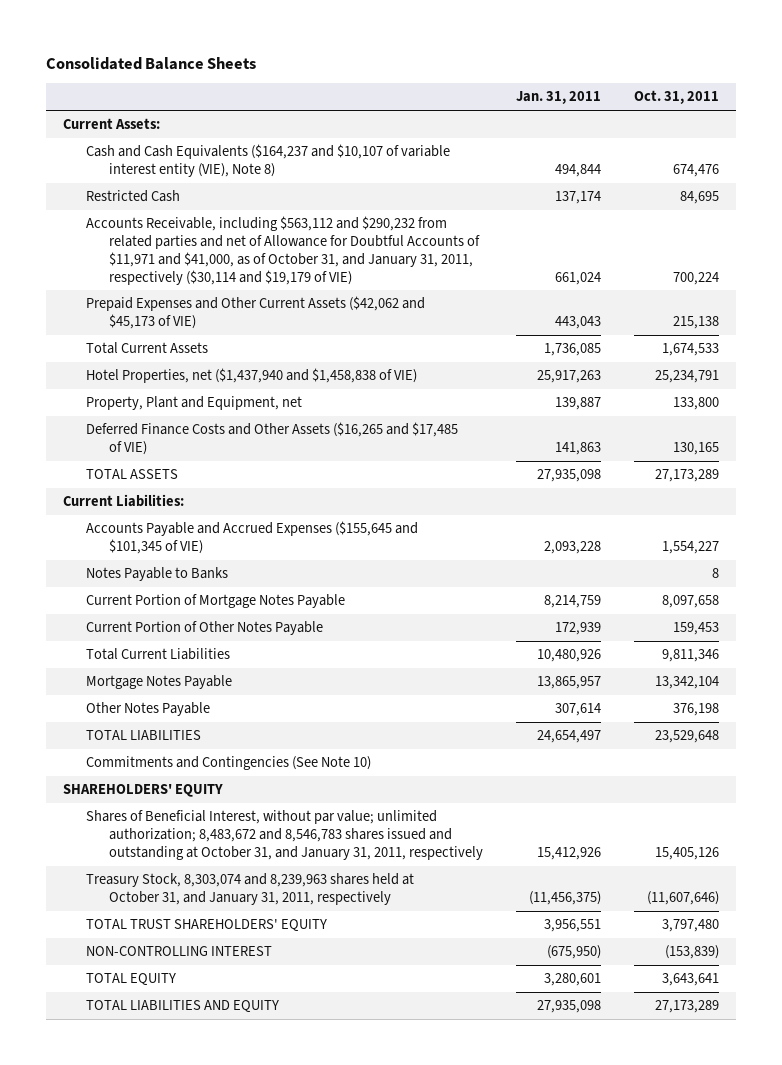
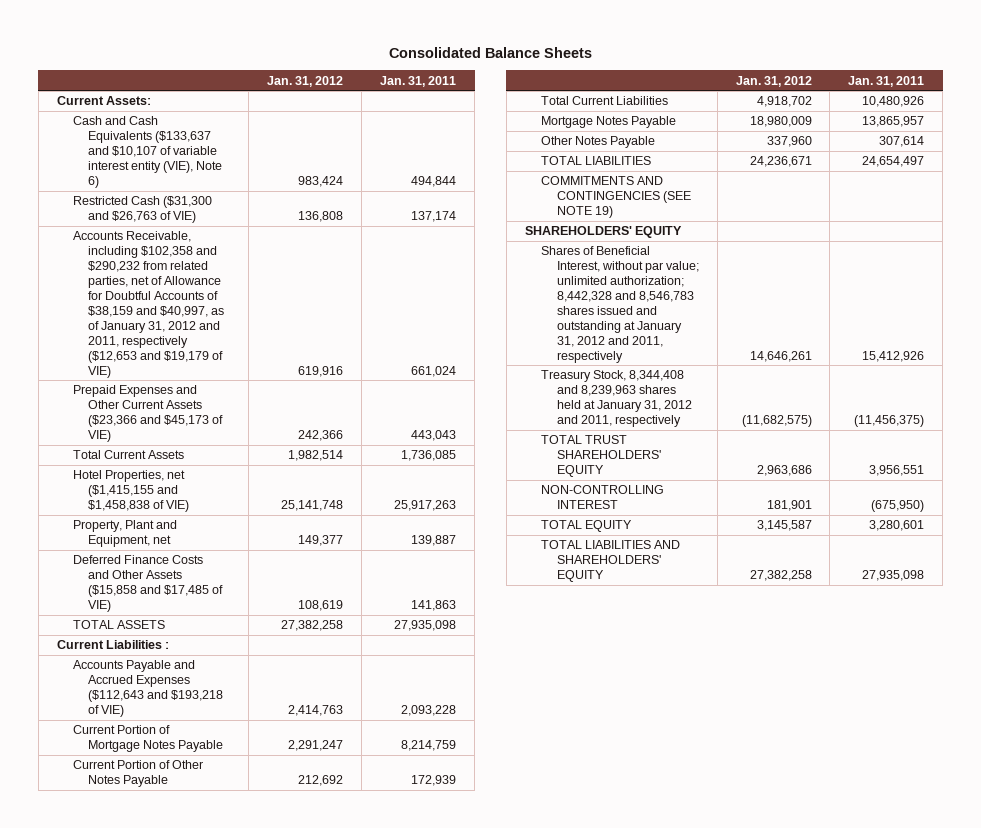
- | Jan. 31, 2011 | Oct. 31, 2011
+ | Jan. 31, 2012 | Jan. 31, 2011
- Cash and Cash Equivalents ($164,237 and $10,107 of variable interest entity (VIE), Note 8) | 494,844 | 674,476
- Restricted Cash | 137,174 | 84,695
- Accounts Receivable, including $563,112 and $290,232 from related parties and net of Allowance for Doubtful Accounts of $11,971 and $41,000, as of October 31, and January 31, 2011, respectively ($30,114 and $19,179 of VIE) | 661,024 | 700,224
- Prepaid Expenses and Other Current Assets ($42,062 and $45,173 of VIE) | 443,043 | 215,138
+ Cash and Cash Equivalents ($133,637 and $10,107 of variable interest entity (VIE), Note 6) | 983,424 | 494,844
+ Restricted Cash ($31,300 and $26,763 of VIE) | 136,808 | 137,174
+ Accounts Receivable, including $102,358 and $290,232 from related parties, net of Allowance for Doubtful Accounts of $38,159 and $40,997, as of January 31, 2012 and 2011, respectively ($12,653 and $19,179 of VIE) | 619,916 | 661,024
+ Prepaid Expenses and Other Current Assets ($23,366 and $45,173 of VIE) | 242,366 | 443,043
- Hotel Properties, net ($1,437,940 and $1,458,838 of VIE) | 25,917,263 | 25,234,791
+ Hotel Properties, net ($1,415,155 and $1,458,838 of VIE) | 25,141,748 | 25,917,263
- Deferred Finance Costs and Other Assets ($16,265 and $17,485 of VIE) | 141,863 | 130,165
+ Deferred Finance Costs and Other Assets ($15,858 and $17,485 of VIE) | 108,619 | 141,863
- Current Liabilities:
- Accounts Payable and Accrued Expenses ($155,645 and $101,345 of VIE) | 2,093,228 | 1,554,227
- Notes Payable to Banks | | 8
+ Current Liabilities :
+ Accounts Payable and Accrued Expenses ($112,643 and $193,218 of VIE) | 2,414,763 | 2,093,228
- Commitments and Contingencies (See Note 10)
+ COMMITMENTS AND CONTINGENCIES (SEE NOTE 19)
- Shares of Beneficial Interest, without par value; unlimited authorization; 8,483,672 and 8,546,783 shares issued and outstanding at October 31, and January 31, 2011, respectively | 15,412,926 | 15,405,126
- Treasury Stock, 8,303,074 and 8,239,963 shares held at October 31, and January 31, 2011, respectively | (11,456,375) | (11,607,646)
+ Shares of Beneficial Interest, without par value; unlimited authorization; 8,442,328 and 8,546,783 shares issued and outstanding at January 31, 2012 and 2011, respectively | 14,646,261 | 15,412,926
+ Treasury Stock, 8,344,408 and 8,239,963 shares held at January 31, 2012 and 2011, respectively | (11,682,575) | (11,456,375)
- TOTAL LIABILITIES AND EQUITY | 27,935,098 | 27,173,289
+ TOTAL LIABILITIES AND SHAREHOLDERS' EQUITY | 27,382,258 | 27,935,098

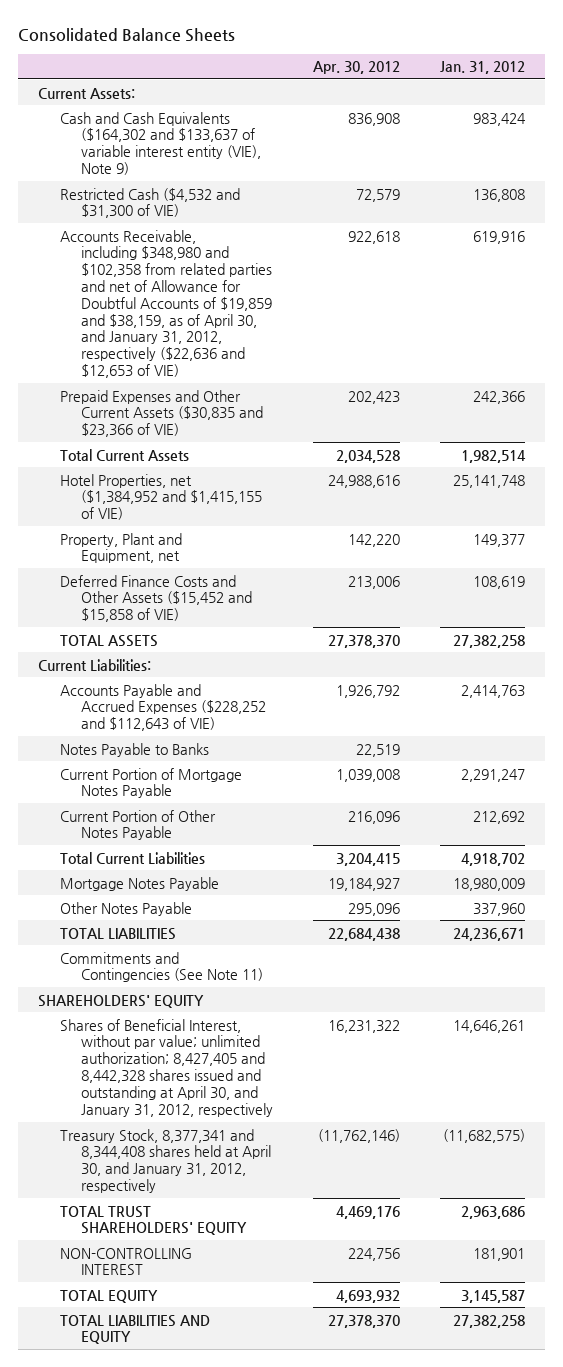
- | Jan. 31, 2012 | Jan. 31, 2011
+ | Apr. 30, 2012 | Jan. 31, 2012
- Cash and Cash Equivalents ($133,637 and $10,107 of variable interest entity (VIE), Note 6) | 983,424 | 494,844
- Restricted Cash ($31,300 and $26,763 of VIE) | 136,808 | 137,174
- Accounts Receivable, including $102,358 and $290,232 from related parties, net of Allowance for Doubtful Accounts of $38,159 and $40,997, as of January 31, 2012 and 2011, respectively ($12,653 and $19,179 of VIE) | 619,916 | 661,024
- Prepaid Expenses and Other Current Assets ($23,366 and $45,173 of VIE) | 242,366 | 443,043
+ Cash and Cash Equivalents ($164,302 and $133,637 of variable interest entity (VIE), Note 9) | 836,908 | 983,424
+ Restricted Cash ($4,532 and $31,300 of VIE) | 72,579 | 136,808
+ Accounts Receivable, including $348,980 and $102,358 from related parties and net of Allowance for Doubtful Accounts of $19,859 and $38,159, as of April 30, and January 31, 2012, respectively ($22,636 and $12,653 of VIE) | 922,618 | 619,916
+ Prepaid Expenses and Other Current Assets ($30,835 and $23,366 of VIE) | 202,423 | 242,366
- Hotel Properties, net ($1,415,155 and $1,458,838 of VIE) | 25,141,748 | 25,917,263
+ Hotel Properties, net ($1,384,952 and $1,415,155 of VIE) | 24,988,616 | 25,141,748
- Deferred Finance Costs and Other Assets ($15,858 and $17,485 of VIE) | 108,619 | 141,863
+ Deferred Finance Costs and Other Assets ($15,452 and $15,858 of VIE) | 213,006 | 108,619
- Current Liabilities :
- Accounts Payable and Accrued Expenses ($112,643 and $193,218 of VIE) | 2,414,763 | 2,093,228
+ Current Liabilities:
+ Accounts Payable and Accrued Expenses ($228,252 and $112,643 of VIE) | 1,926,792 | 2,414,763
+ Notes Payable to Banks | 22,519 |
- COMMITMENTS AND CONTINGENCIES (SEE NOTE 19)
+ Commitments and Contingencies (See Note 11)
- Shares of Beneficial Interest, without par value; unlimited authorization; 8,442,328 and 8,546,783 shares issued and outstanding at January 31, 2012 and 2011, respectively | 14,646,261 | 15,412,926
- Treasury Stock, 8,344,408 and 8,239,963 shares held at January 31, 2012 and 2011, respectively | (11,682,575) | (11,456,375)
+ Shares of Beneficial Interest, without par value; unlimited authorization; 8,427,405 and 8,442,328 shares issued and outstanding at April 30, and January 31, 2012, respectively | 16,231,322 | 14,646,261
+ Treasury Stock, 8,377,341 and 8,344,408 shares held at April 30, and January 31, 2012, respectively | (11,762,146) | (11,682,575)
- TOTAL LIABILITIES AND SHAREHOLDERS' EQUITY | 27,382,258 | 27,935,098
+ TOTAL LIABILITIES AND EQUITY | 27,378,370 | 27,382,258

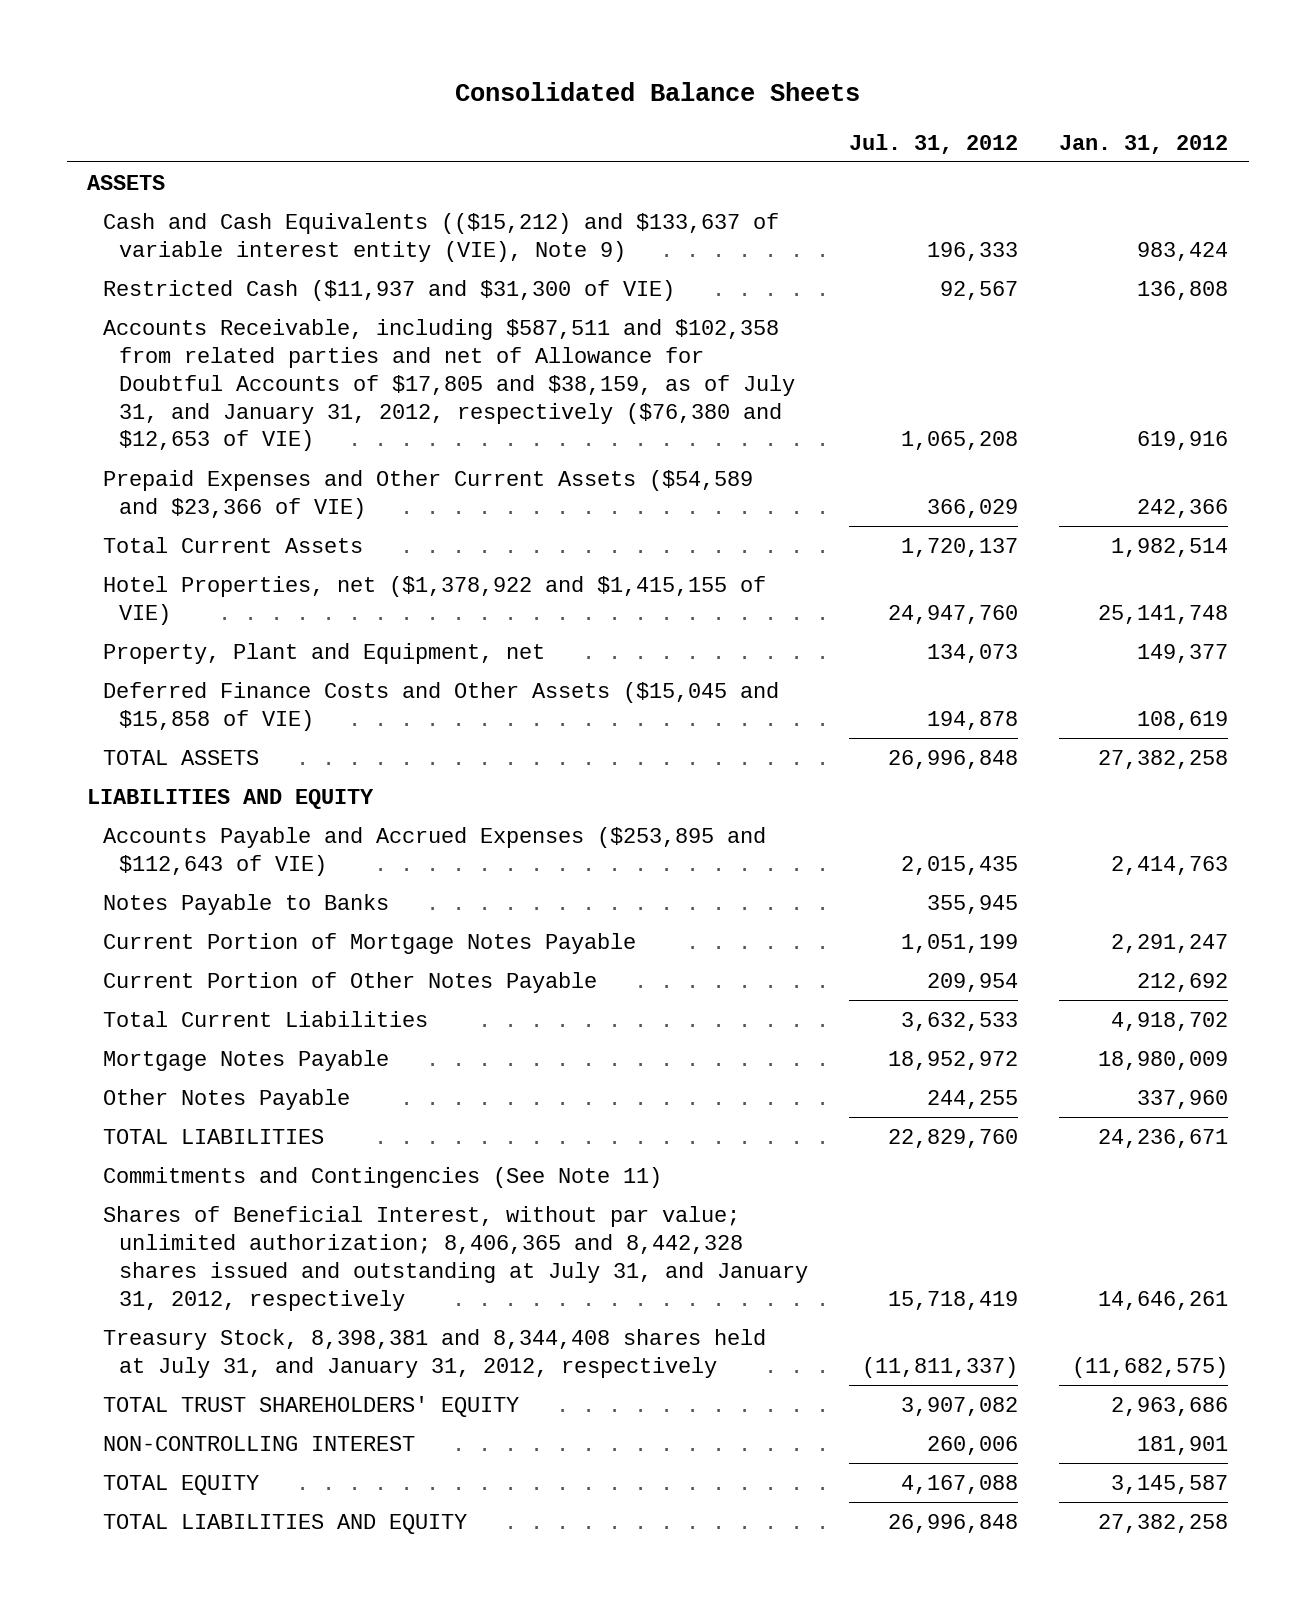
- | Apr. 30, 2012 | Jan. 31, 2012
+ | Jul. 31, 2012 | Jan. 31, 2012
- Current Assets:
- Cash and Cash Equivalents ($164,302 and $133,637 of variable interest entity (VIE), Note 9) | 836,908 | 983,424
- Restricted Cash ($4,532 and $31,300 of VIE) | 72,579 | 136,808
- Accounts Receivable, including $348,980 and $102,358 from related parties and net of Allowance for Doubtful Accounts of $19,859 and $38,159, as of April 30, and January 31, 2012, respectively ($22,636 and $12,653 of VIE) | 922,618 | 619,916
- Prepaid Expenses and Other Current Assets ($30,835 and $23,366 of VIE) | 202,423 | 242,366
+ ASSETS
+ Cash and Cash Equivalents (($15,212) and $133,637 of variable interest entity (VIE), Note 9) | 196,333 | 983,424
+ Restricted Cash ($11,937 and $31,300 of VIE) | 92,567 | 136,808
+ Accounts Receivable, including $587,511 and $102,358 from related parties and net of Allowance for Doubtful Accounts of $17,805 and $38,159, as of July 31, and January 31, 2012, respectively ($76,380 and $12,653 of VIE) | 1,065,208 | 619,916
+ Prepaid Expenses and Other Current Assets ($54,589 and $23,366 of VIE) | 366,029 | 242,366
- Hotel Properties, net ($1,384,952 and $1,415,155 of VIE) | 24,988,616 | 25,141,748
+ Hotel Properties, net ($1,378,922 and $1,415,155 of VIE) | 24,947,760 | 25,141,748
- Deferred Finance Costs and Other Assets ($15,452 and $15,858 of VIE) | 213,006 | 108,619
+ Deferred Finance Costs and Other Assets ($15,045 and $15,858 of VIE) | 194,878 | 108,619
- Current Liabilities:
- Accounts Payable and Accrued Expenses ($228,252 and $112,643 of VIE) | 1,926,792 | 2,414,763
+ LIABILITIES AND EQUITY
+ Accounts Payable and Accrued Expenses ($253,895 and $112,643 of VIE) | 2,015,435 | 2,414,763
- SHAREHOLDERS' EQUITY
- Shares of Beneficial Interest, without par value; unlimited authorization; 8,427,405 and 8,442,328 shares issued and outstanding at April 30, and January 31, 2012, respectively | 16,231,322 | 14,646,261
- Treasury Stock, 8,377,341 and 8,344,408 shares held at April 30, and January 31, 2012, respectively | (11,762,146) | (11,682,575)
+ Shares of Beneficial Interest, without par value; unlimited authorization; 8,406,365 and 8,442,328 shares issued and outstanding at July 31, and January 31, 2012, respectively | 15,718,419 | 14,646,261
+ Treasury Stock, 8,398,381 and 8,344,408 shares held at July 31, and January 31, 2012, respectively | (11,811,337) | (11,682,575)

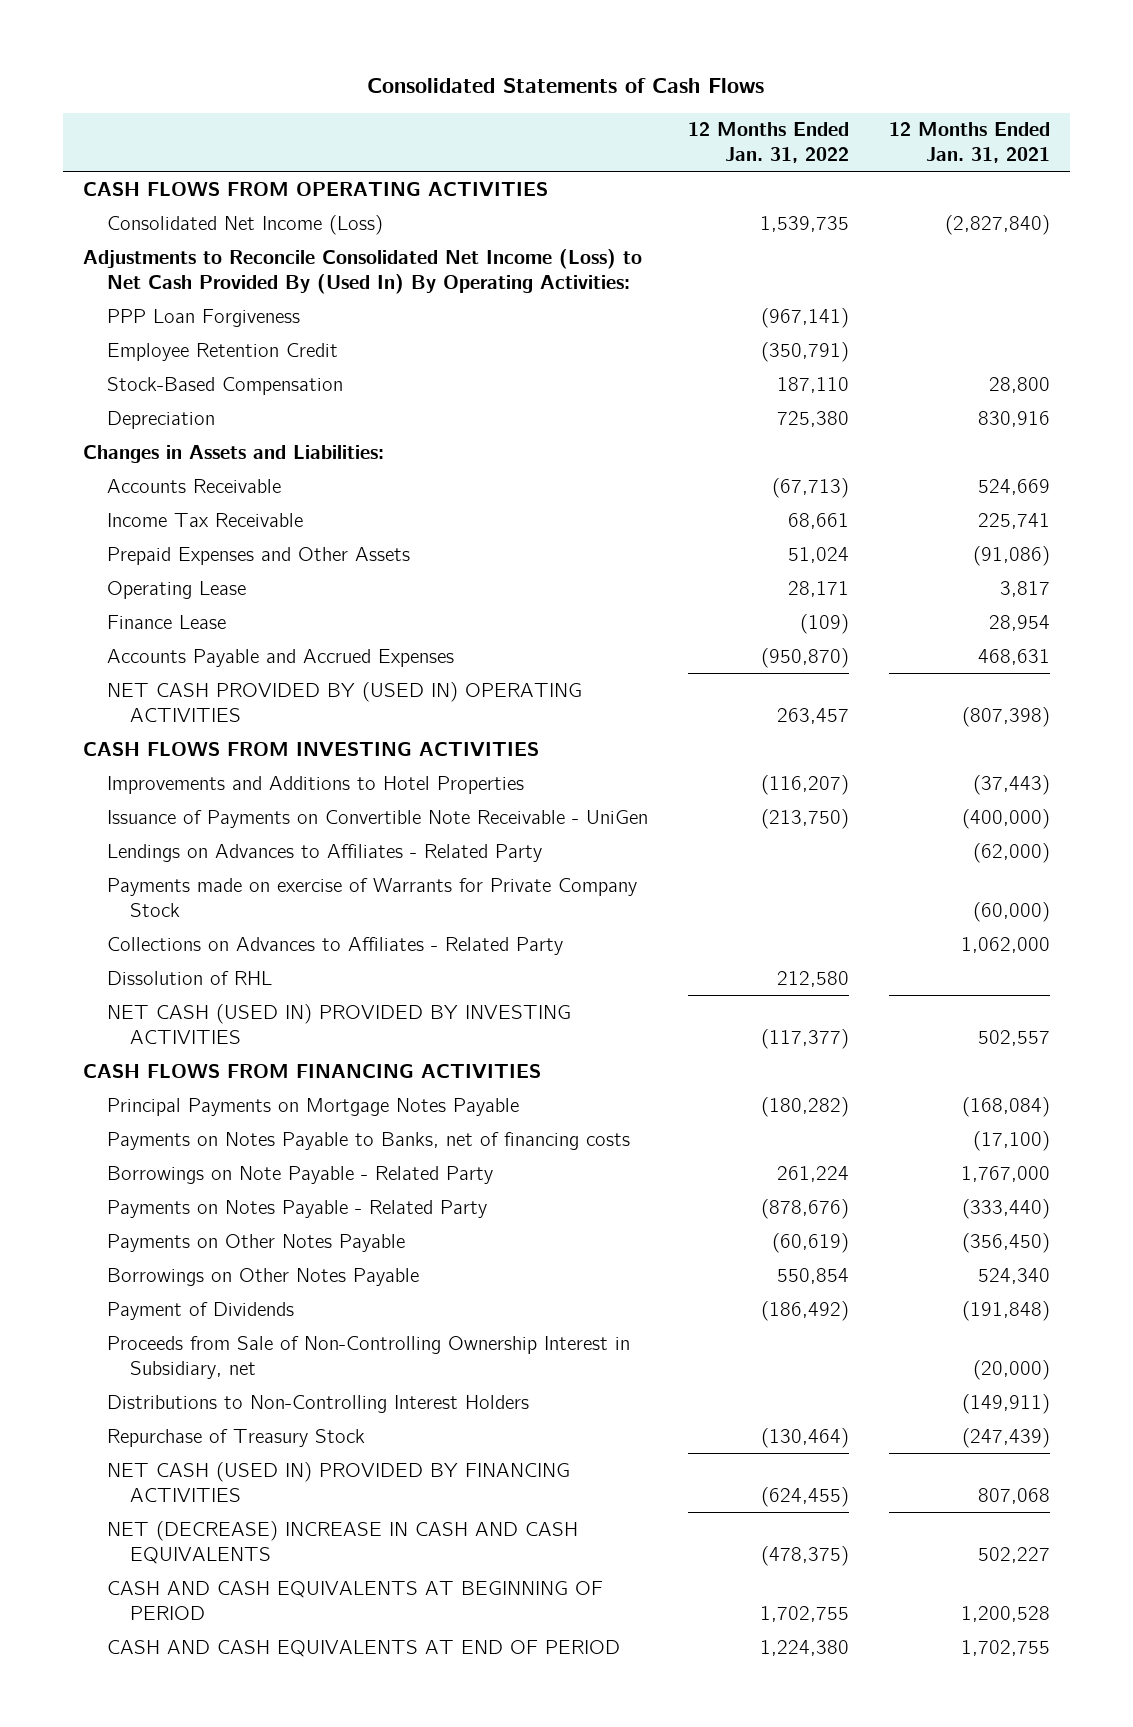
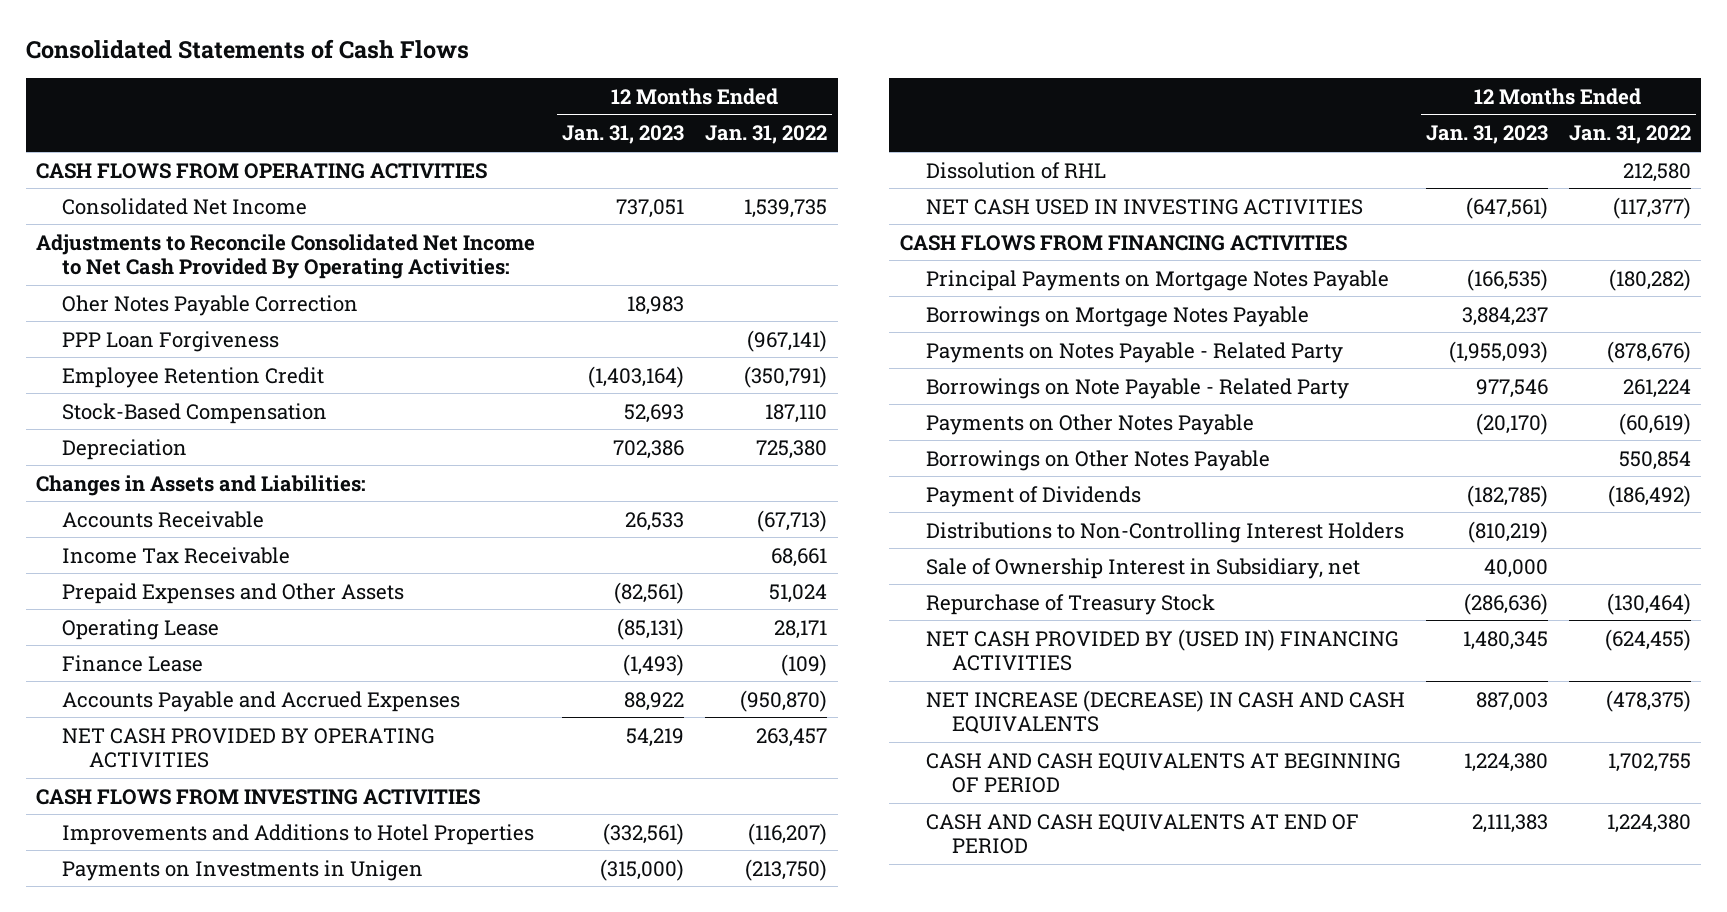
- | 12 Months Ended Jan. 31, 2022 | 12 Months Ended Jan. 31, 2021
+ | 12 Months Ended Jan. 31, 2023 | 12 Months Ended Jan. 31, 2022
- Consolidated Net Income (Loss) | 1,539,735 | (2,827,840)
- Adjustments to Reconcile Consolidated Net Income (Loss) to Net Cash Provided By (Used In) By Operating Activities:
+ Consolidated Net Income | 737,051 | 1,539,735
+ Adjustments to Reconcile Consolidated Net Income to Net Cash Provided By Operating Activities:
+ Oher Notes Payable Correction | 18,983 |
- NET CASH PROVIDED BY (USED IN) OPERATING ACTIVITIES | 263,457 | (807,398)
+ NET CASH PROVIDED BY OPERATING ACTIVITIES | 54,219 | 263,457
- Issuance of Payments on Convertible Note Receivable - UniGen | (213,750) | (400,000)
- Lendings on Advances to Affiliates - Related Party | | (62,000)
- Payments made on exercise of Warrants for Private Company Stock | | (60,000)
- Collections on Advances to Affiliates - Related Party | | 1,062,000
+ Payments on Investments in Unigen | (315,000) | (213,750)
- NET CASH (USED IN) PROVIDED BY INVESTING ACTIVITIES | (117,377) | 502,557
+ NET CASH USED IN INVESTING ACTIVITIES | (647,561) | (117,377)
- Payments on Notes Payable to Banks, net of financing costs | | (17,100)
+ Borrowings on Mortgage Notes Payable | 3,884,237 |
moved down: Borrowings on Note Payable - Related Party | 977,546 | 261,224
- Proceeds from Sale of Non-Controlling Ownership Interest in Subsidiary, net | | (20,000)
+ Sale of Ownership Interest in Subsidiary, net | 40,000 |
- NET CASH (USED IN) PROVIDED BY FINANCING ACTIVITIES | (624,455) | 807,068
- NET (DECREASE) INCREASE IN CASH AND CASH EQUIVALENTS | (478,375) | 502,227
+ NET CASH PROVIDED BY (USED IN) FINANCING ACTIVITIES | 1,480,345 | (624,455)
+ NET INCREASE (DECREASE) IN CASH AND CASH EQUIVALENTS | 887,003 | (478,375)

